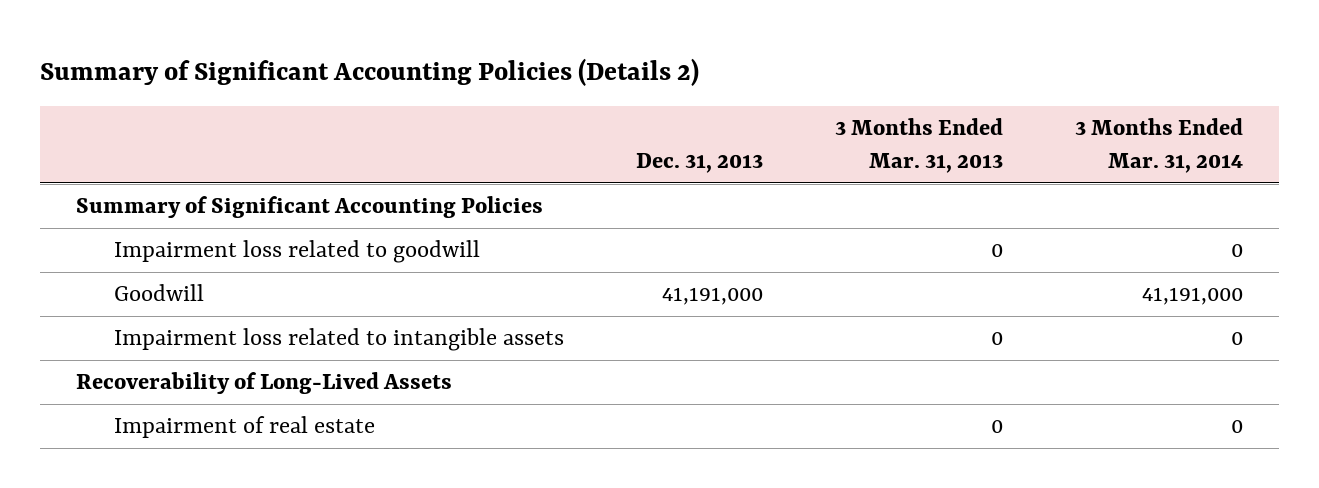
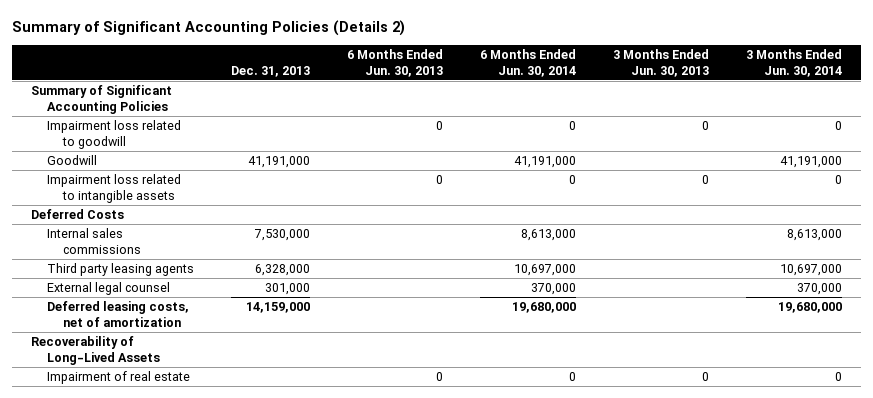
- | Dec. 31, 2013 | 3 Months Ended Mar. 31, 2013 | 3 Months Ended Mar. 31, 2014
+ | Dec. 31, 2013 | 6 Months Ended Jun. 30, 2013 | 6 Months Ended Jun. 30, 2014 | 3 Months Ended Jun. 30, 2013 | 3 Months Ended Jun. 30, 2014
+ Deferred Costs
+ Internal sales commissions | 7,530,000 | | 8,613,000 | | 8,613,000
+ Third party leasing agents | 6,328,000 | | 10,697,000 | | 10,697,000
+ External legal counsel | 301,000 | | 370,000 | | 370,000
+ Deferred leasing costs, net of amortization | 14,159,000 | | 19,680,000 | | 19,680,000

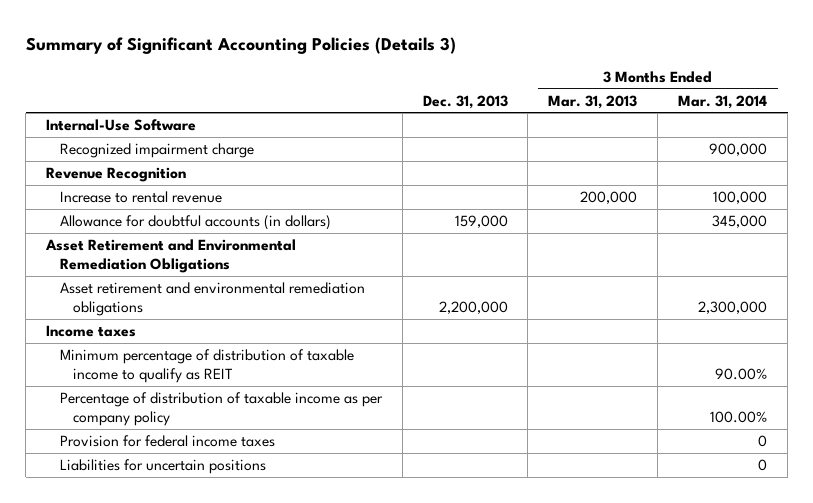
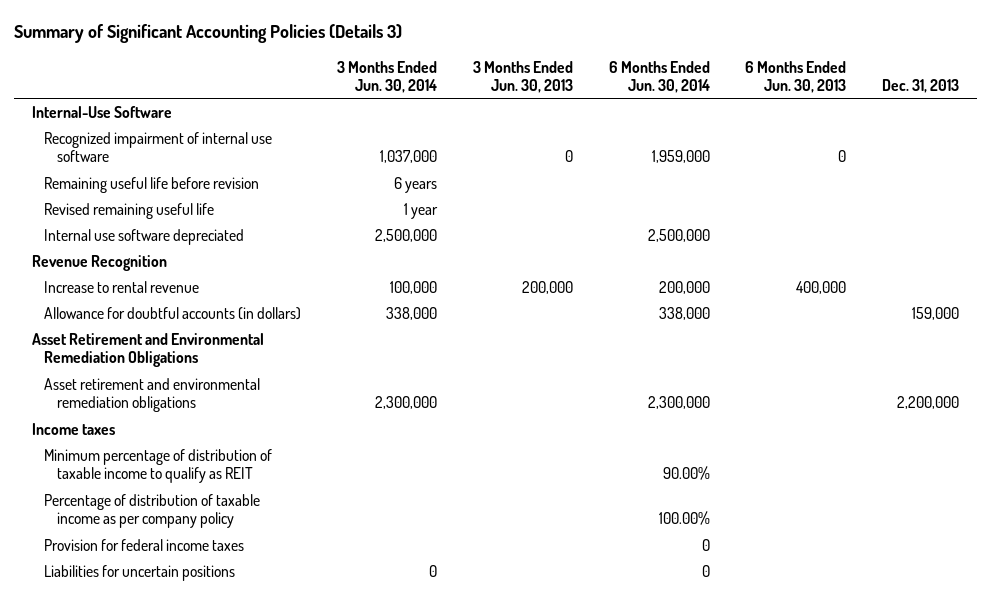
- | Dec. 31, 2013 | 3 Months Ended Mar. 31, 2013 | 3 Months Ended Mar. 31, 2014
+ | 3 Months Ended Jun. 30, 2014 | 3 Months Ended Jun. 30, 2013 | 6 Months Ended Jun. 30, 2014 | 6 Months Ended Jun. 30, 2013 | Dec. 31, 2013
- Recognized impairment charge | | | 900,000
+ Recognized impairment of internal use software | 1,037,000 | 0 | 1,959,000 | 0 |
+ Remaining useful life before revision | 6 years | | | |
+ Revised remaining useful life | 1 year | | | |
+ Internal use software depreciated | 2,500,000 | | 2,500,000 | |

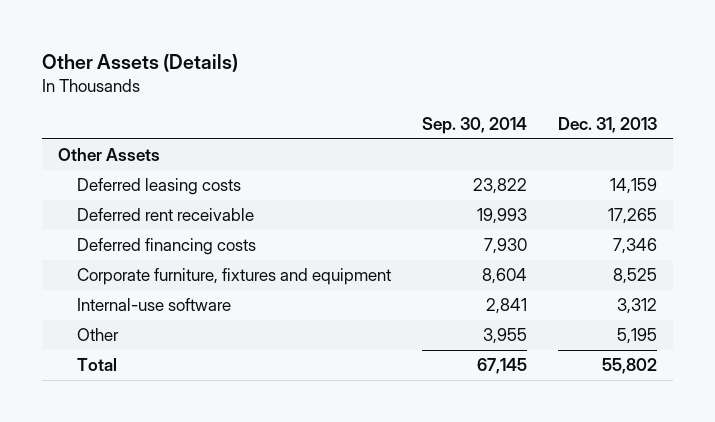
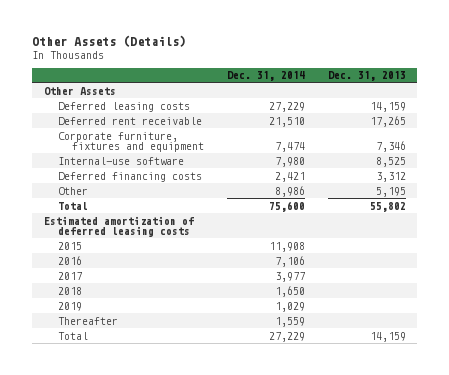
- | Sep. 30, 2014 | Dec. 31, 2013
+ | Dec. 31, 2014 | Dec. 31, 2013
- Deferred financing costs | 7,930 | 7,346
- Corporate furniture, fixtures and equipment | 8,604 | 8,525
- Internal-use software | 2,841 | 3,312
+ Corporate furniture, fixtures and equipment | 7,474 | 7,346
+ Internal-use software | 7,980 | 8,525
+ Deferred financing costs | 2,421 | 3,312
+ Estimated amortization of deferred leasing costs
+ 2015 | 11,908 |
+ 2016 | 7,106 |
+ 2017 | 3,977 |
+ 2018 | 1,650 |
+ 2019 | 1,029 |
+ Thereafter | 1,559 |
+ Total | 27,229 | 14,159

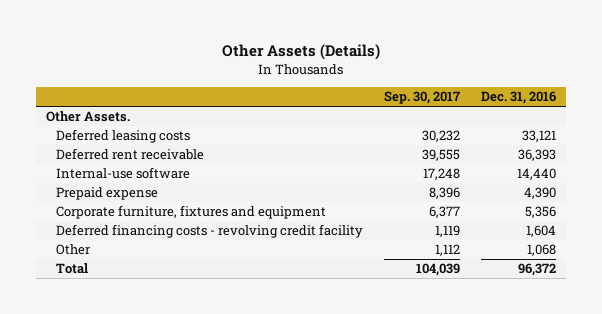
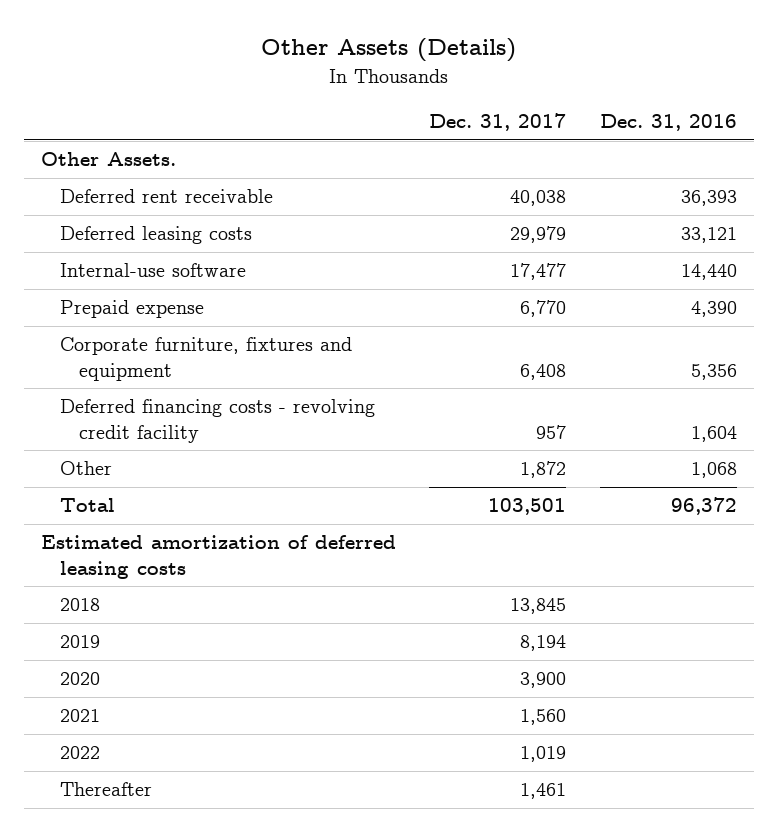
- | Sep. 30, 2017 | Dec. 31, 2016
+ | Dec. 31, 2017 | Dec. 31, 2016
moved down: Deferred leasing costs | 29,979 | 33,121
+ Estimated amortization of deferred leasing costs
+ 2018 | 13,845 |
+ 2019 | 8,194 |
+ 2020 | 3,900 |
+ 2021 | 1,560 |
+ 2022 | 1,019 |
+ Thereafter | 1,461 |

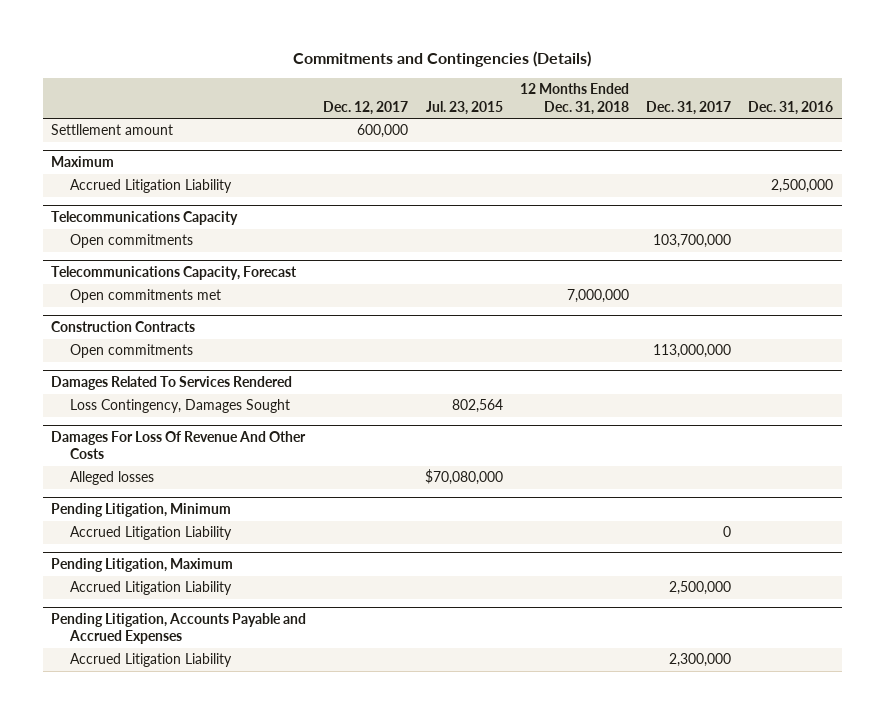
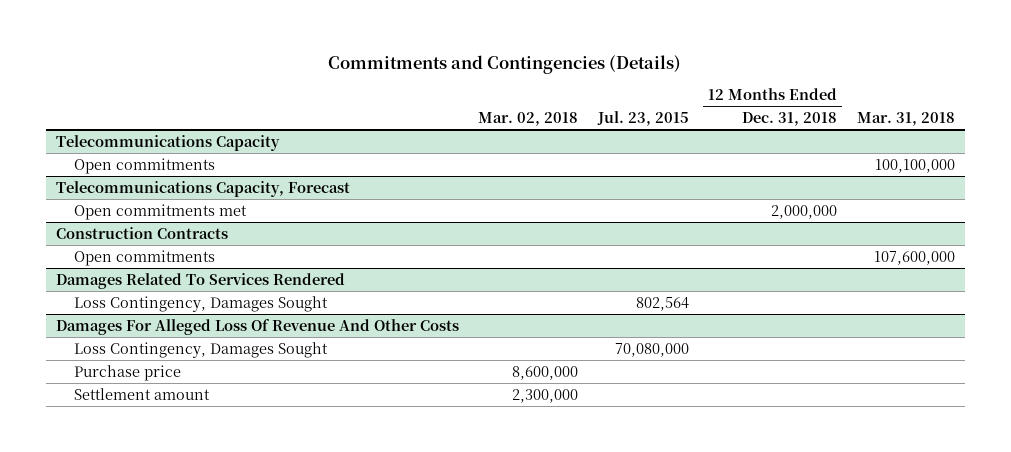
- | Dec. 12, 2017 | Jul. 23, 2015 | 12 Months Ended Dec. 31, 2018 | Dec. 31, 2017 | Dec. 31, 2016
+ | Mar. 02, 2018 | Jul. 23, 2015 | 12 Months Ended Dec. 31, 2018 | Mar. 31, 2018
- Settllement amount | 600,000 | | | |
- Maximum
- Accrued Litigation Liability | | | | | 2,500,000
@ Telecommunications Capacity, Forecast
- Open commitments met | | | 7,000,000 | |
+ Open commitments met | | | 2,000,000 |
- Damages For Loss Of Revenue And Other Costs
- Alleged losses | | $70,080,000 | | |
- Pending Litigation, Minimum
- Accrued Litigation Liability | | | | 0 |
- Pending Litigation, Maximum
- Accrued Litigation Liability | | | | 2,500,000 |
- Pending Litigation, Accounts Payable and Accrued Expenses
- Accrued Litigation Liability | | | | 2,300,000 |
+ Damages For Alleged Loss Of Revenue And Other Costs
+ Loss Contingency, Damages Sought | | 70,080,000 | |
+ Purchase price | 8,600,000 | | |
+ Settlement amount | 2,300,000 | | |

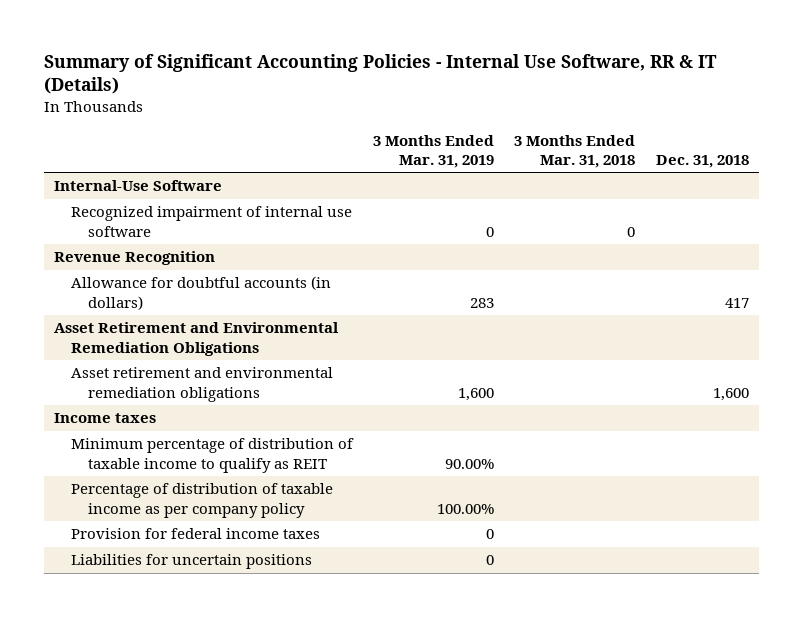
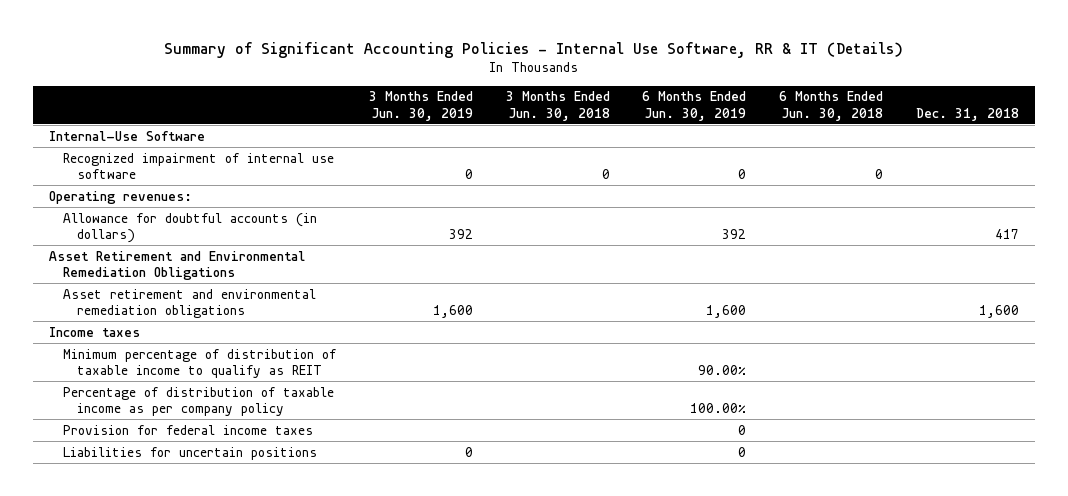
- | 3 Months Ended Mar. 31, 2019 | 3 Months Ended Mar. 31, 2018 | Dec. 31, 2018
+ | 3 Months Ended Jun. 30, 2019 | 3 Months Ended Jun. 30, 2018 | 6 Months Ended Jun. 30, 2019 | 6 Months Ended Jun. 30, 2018 | Dec. 31, 2018
- Revenue Recognition
+ Operating revenues:

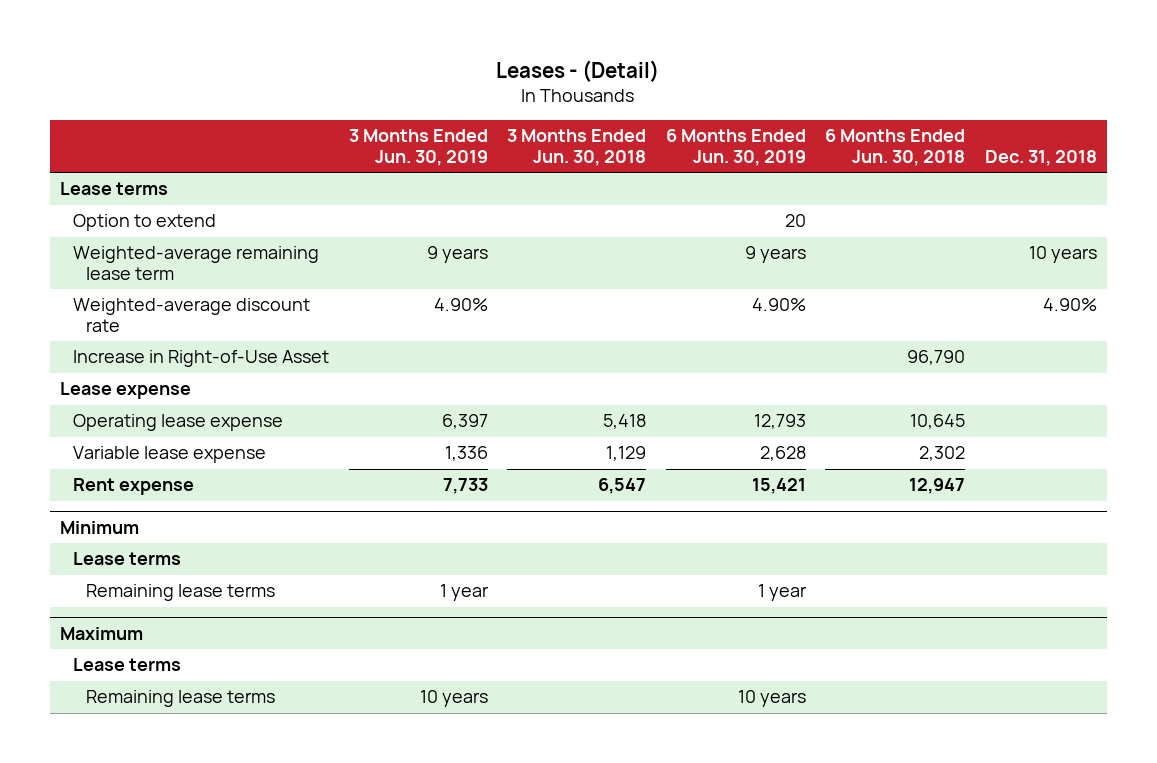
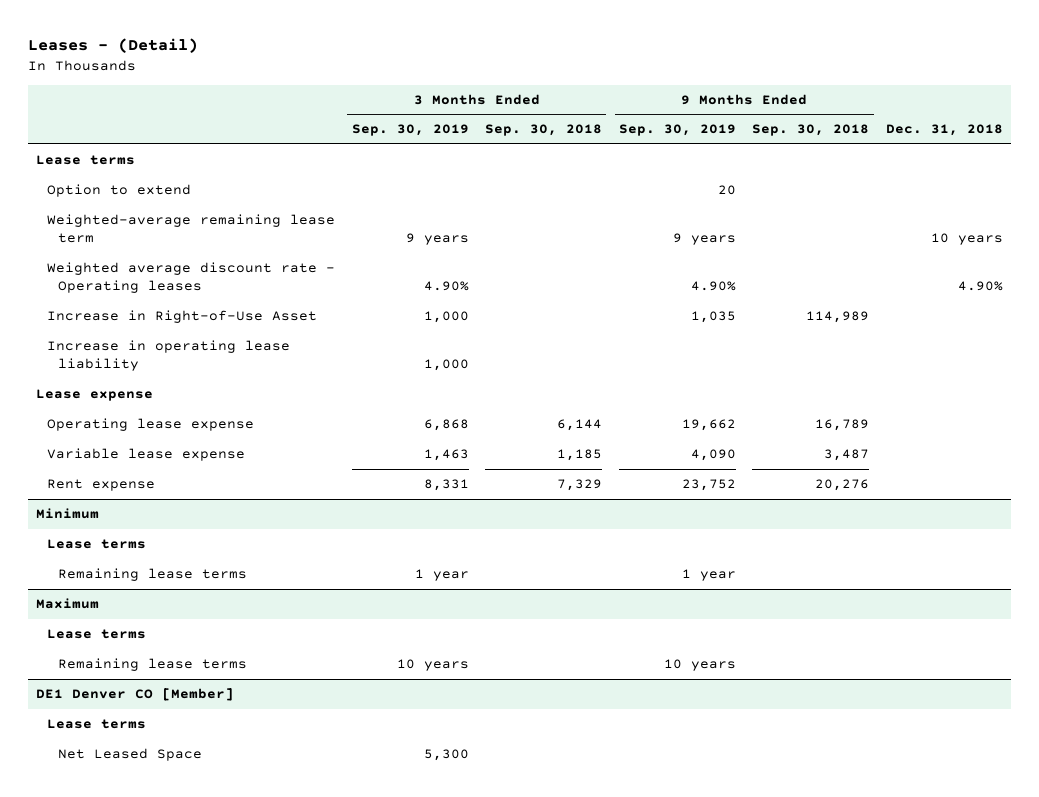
- | 3 Months Ended Jun. 30, 2019 | 3 Months Ended Jun. 30, 2018 | 6 Months Ended Jun. 30, 2019 | 6 Months Ended Jun. 30, 2018 | Dec. 31, 2018
+ | 3 Months Ended Sep. 30, 2019 | 3 Months Ended Sep. 30, 2018 | 9 Months Ended Sep. 30, 2019 | 9 Months Ended Sep. 30, 2018 | Dec. 31, 2018
- Weighted-average discount rate | 4.90% | | 4.90% | | 4.90%
+ Weighted average discount rate - Operating leases | 4.90% | | 4.90% | | 4.90%
+ Increase in operating lease liability | 1,000 | | | |
+ DE1 Denver CO [Member]
+ Lease terms
+ Net Leased Space | 5,300 | | | |

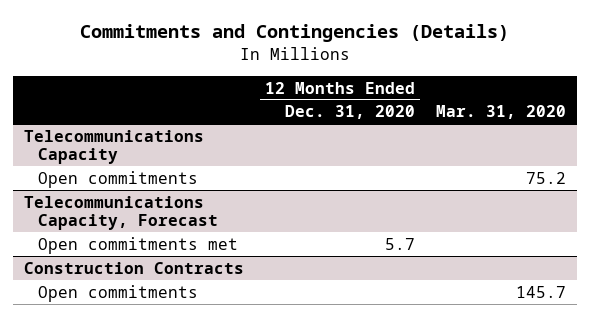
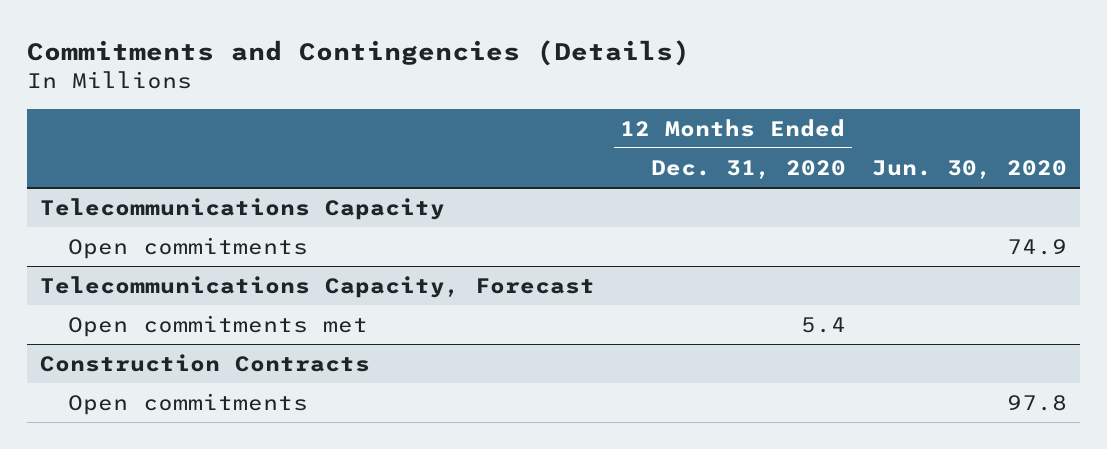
- | 12 Months Ended Dec. 31, 2020 | Mar. 31, 2020
+ | 12 Months Ended Dec. 31, 2020 | Jun. 30, 2020
@ Telecommunications Capacity, Forecast
- Open commitments met | 5.7 |
+ Open commitments met | 5.4 |

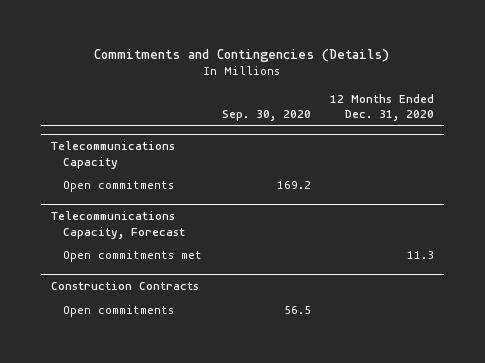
- | 12 Months Ended Dec. 31, 2020 | Jun. 30, 2020
+ | Sep. 30, 2020 | 12 Months Ended Dec. 31, 2020
@ Telecommunications Capacity, Forecast
- Open commitments met | 5.4 |
+ Open commitments met | | 11.3

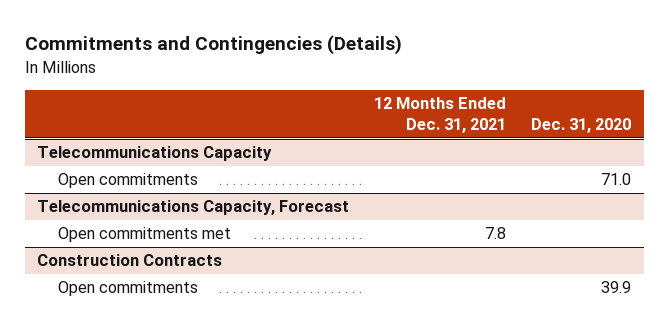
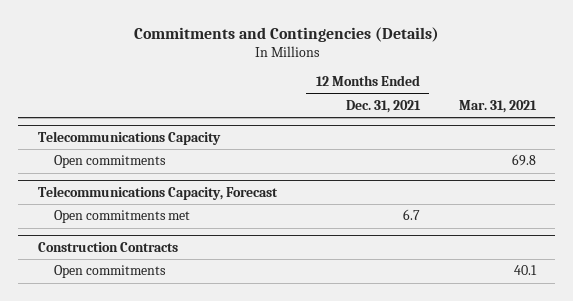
- | 12 Months Ended Dec. 31, 2021 | Dec. 31, 2020
+ | 12 Months Ended Dec. 31, 2021 | Mar. 31, 2021
@ Telecommunications Capacity, Forecast
- Open commitments met | 7.8 |
+ Open commitments met | 6.7 |

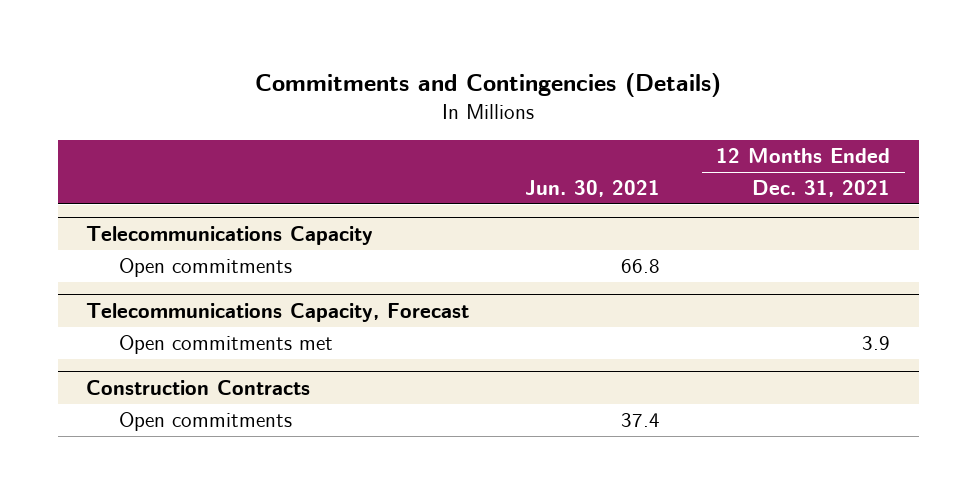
- | 12 Months Ended Dec. 31, 2021 | Mar. 31, 2021
+ | Jun. 30, 2021 | 12 Months Ended Dec. 31, 2021
@ Telecommunications Capacity, Forecast
- Open commitments met | 6.7 |
+ Open commitments met | | 3.9

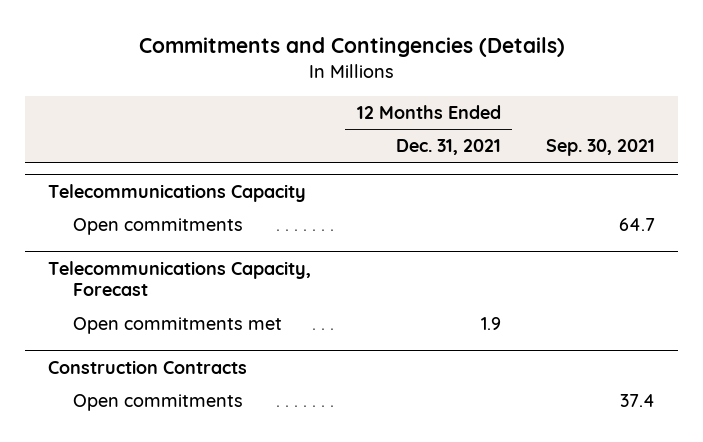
- | Jun. 30, 2021 | 12 Months Ended Dec. 31, 2021
+ | 12 Months Ended Dec. 31, 2021 | Sep. 30, 2021
@ Telecommunications Capacity, Forecast
- Open commitments met | | 3.9
+ Open commitments met | 1.9 |

